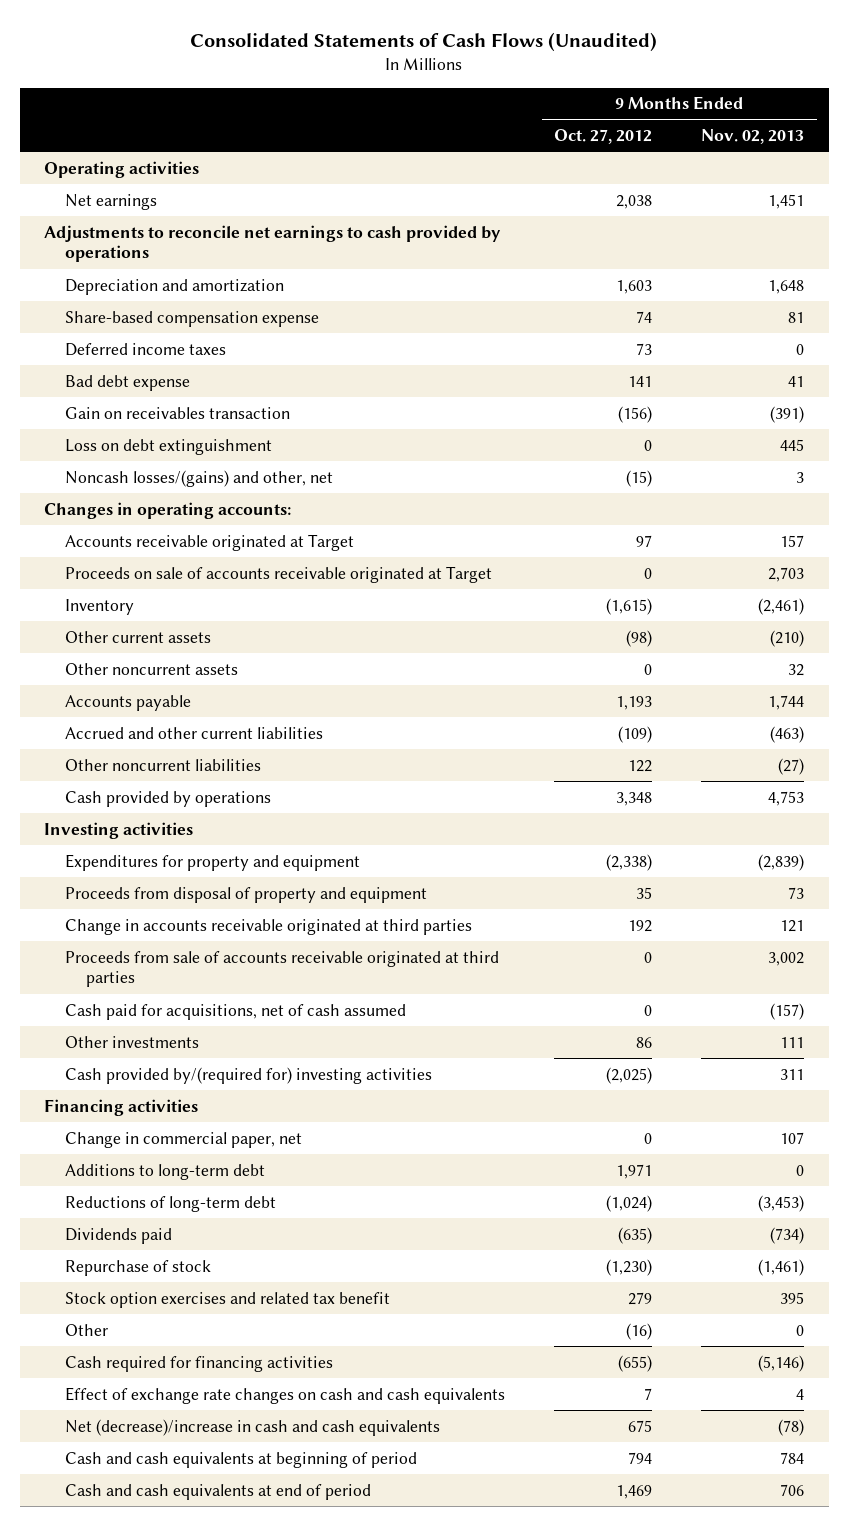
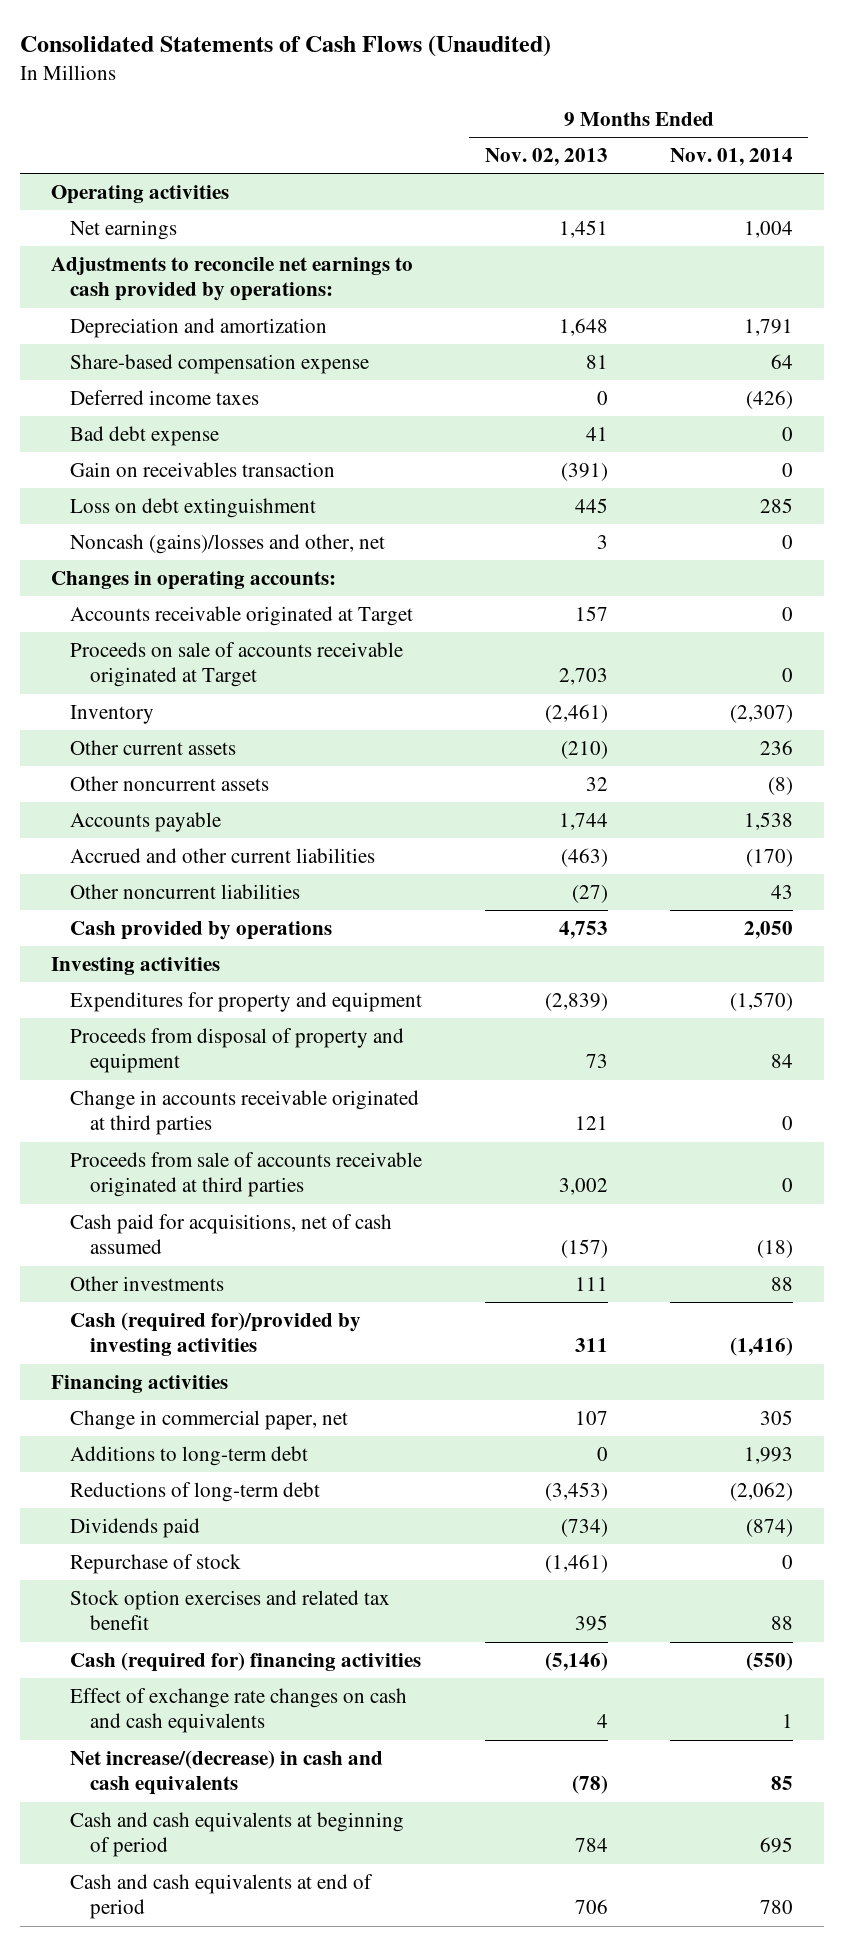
- | 9 Months Ended Oct. 27, 2012 | 9 Months Ended Nov. 02, 2013
+ | 9 Months Ended Nov. 02, 2013 | 9 Months Ended Nov. 01, 2014
- Adjustments to reconcile net earnings to cash provided by operations
+ Adjustments to reconcile net earnings to cash provided by operations:
- Noncash losses/(gains) and other, net | (15) | 3
+ Noncash (gains)/losses and other, net | 3 | 0
- Cash provided by/(required for) investing activities | (2,025) | 311
+ Cash (required for)/provided by investing activities | 311 | (1,416)
- Other | (16) | 0
- Cash required for financing activities | (655) | (5,146)
+ Cash (required for) financing activities | (5,146) | (550)
- Net (decrease)/increase in cash and cash equivalents | 675 | (78)
+ Net increase/(decrease) in cash and cash equivalents | (78) | 85

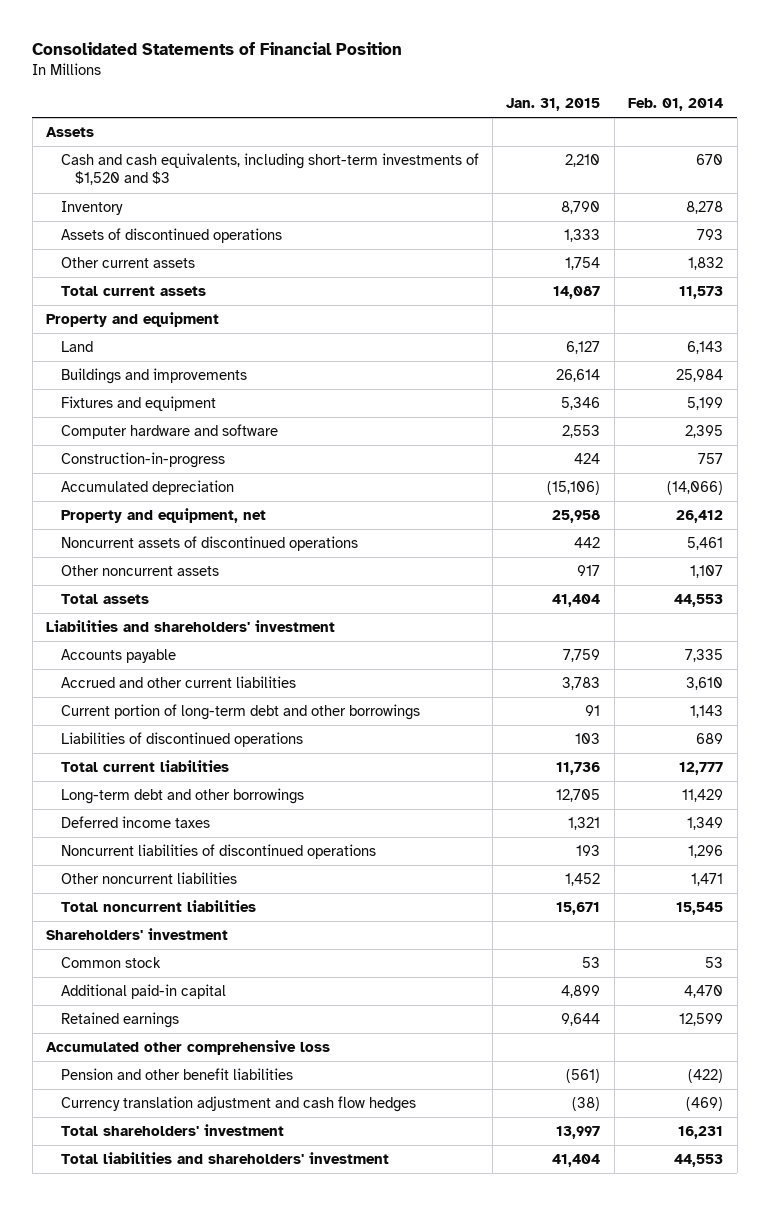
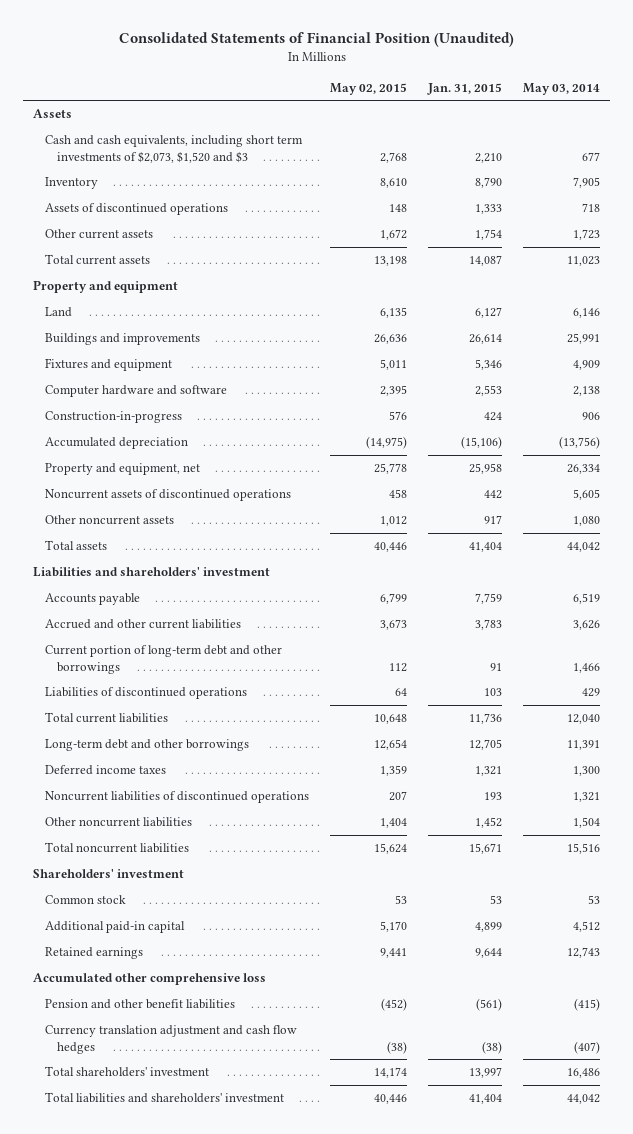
- Consolidated Statements of Financial Position
+ Consolidated Statements of Financial Position (Unaudited)
- | Jan. 31, 2015 | Feb. 01, 2014
+ | May 02, 2015 | Jan. 31, 2015 | May 03, 2014
- Cash and cash equivalents, including short-term investments of $1,520 and $3 | 2,210 | 670
+ Cash and cash equivalents, including short term investments of $2,073, $1,520 and $3 | 2,768 | 2,210 | 677

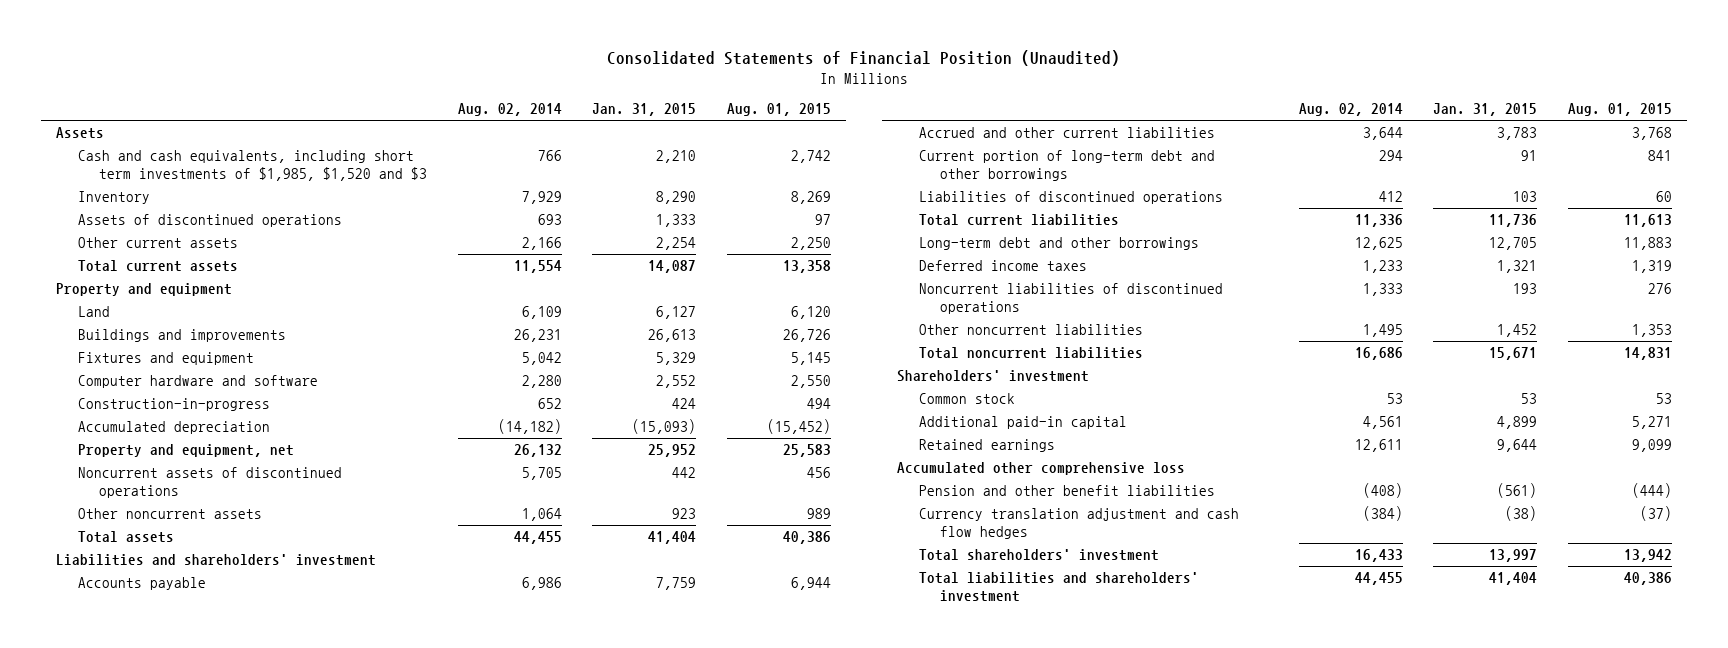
- | May 02, 2015 | Jan. 31, 2015 | May 03, 2014
+ | Aug. 02, 2014 | Jan. 31, 2015 | Aug. 01, 2015
- Cash and cash equivalents, including short term investments of $2,073, $1,520 and $3 | 2,768 | 2,210 | 677
- Inventory | 8,610 | 8,790 | 7,905
+ Cash and cash equivalents, including short term investments of $1,985, $1,520 and $3 | 766 | 2,210 | 2,742
+ Inventory | 7,929 | 8,290 | 8,269
- Other current assets | 1,672 | 1,754 | 1,723
+ Other current assets | 2,166 | 2,254 | 2,250
- Buildings and improvements | 26,636 | 26,614 | 25,991
- Fixtures and equipment | 5,011 | 5,346 | 4,909
- Computer hardware and software | 2,395 | 2,553 | 2,138
+ Buildings and improvements | 26,231 | 26,613 | 26,726
+ Fixtures and equipment | 5,042 | 5,329 | 5,145
+ Computer hardware and software | 2,280 | 2,552 | 2,550
- Accumulated depreciation | (14,975) | (15,106) | (13,756)
- Property and equipment, net | 25,778 | 25,958 | 26,334
+ Accumulated depreciation | (14,182) | (15,093) | (15,452)
+ Property and equipment, net | 26,132 | 25,952 | 25,583
- Other noncurrent assets | 1,012 | 917 | 1,080
+ Other noncurrent assets | 1,064 | 923 | 989

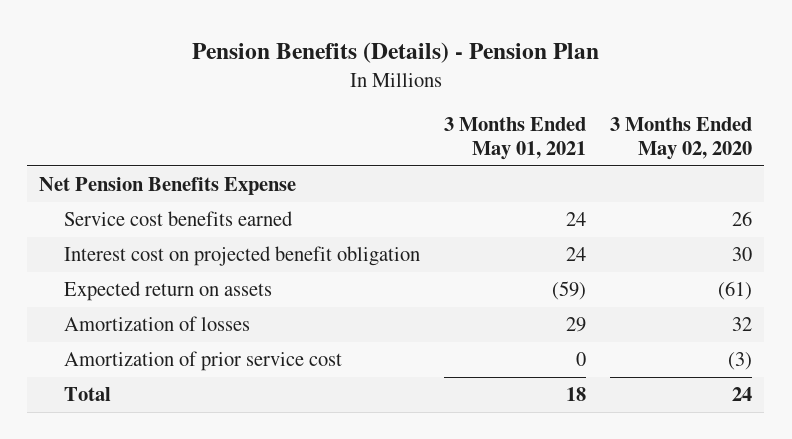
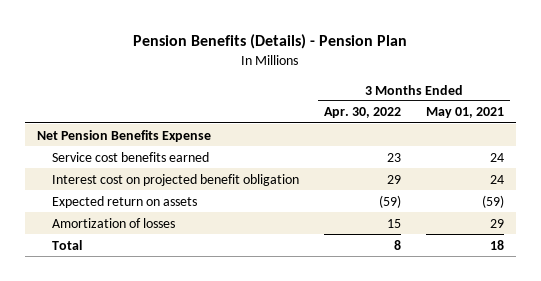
- | 3 Months Ended May 01, 2021 | 3 Months Ended May 02, 2020
+ | 3 Months Ended Apr. 30, 2022 | 3 Months Ended May 01, 2021
- Amortization of prior service cost | 0 | (3)

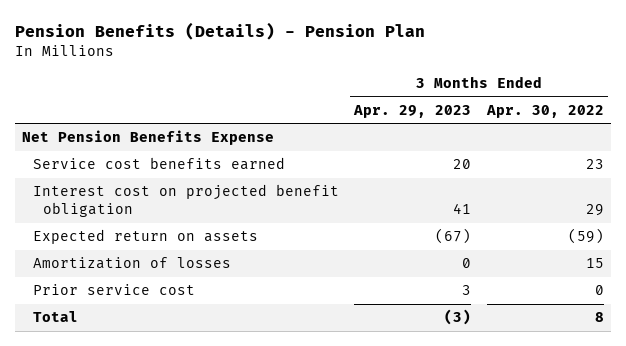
- | 3 Months Ended Apr. 30, 2022 | 3 Months Ended May 01, 2021
+ | 3 Months Ended Apr. 29, 2023 | 3 Months Ended Apr. 30, 2022
+ Prior service cost | 3 | 0

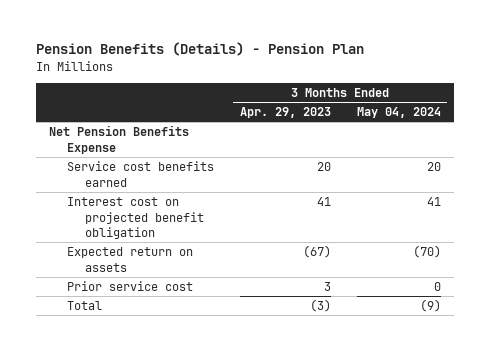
- | 3 Months Ended Apr. 29, 2023 | 3 Months Ended Apr. 30, 2022
+ | 3 Months Ended Apr. 29, 2023 | 3 Months Ended May 04, 2024
- Amortization of losses | 0 | 15

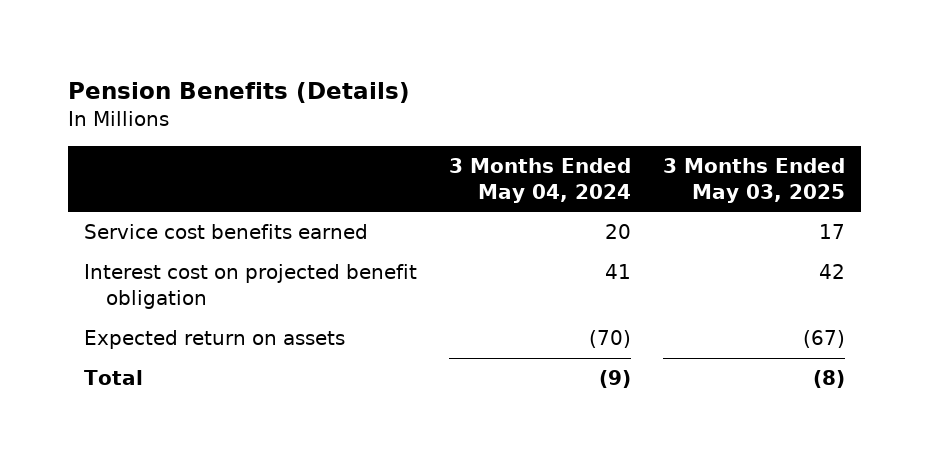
- Pension Benefits (Details) - Pension Plan
+ Pension Benefits (Details)
- | 3 Months Ended Apr. 29, 2023 | 3 Months Ended May 04, 2024
+ | 3 Months Ended May 04, 2024 | 3 Months Ended May 03, 2025
- Net Pension Benefits Expense
- Prior service cost | 3 | 0

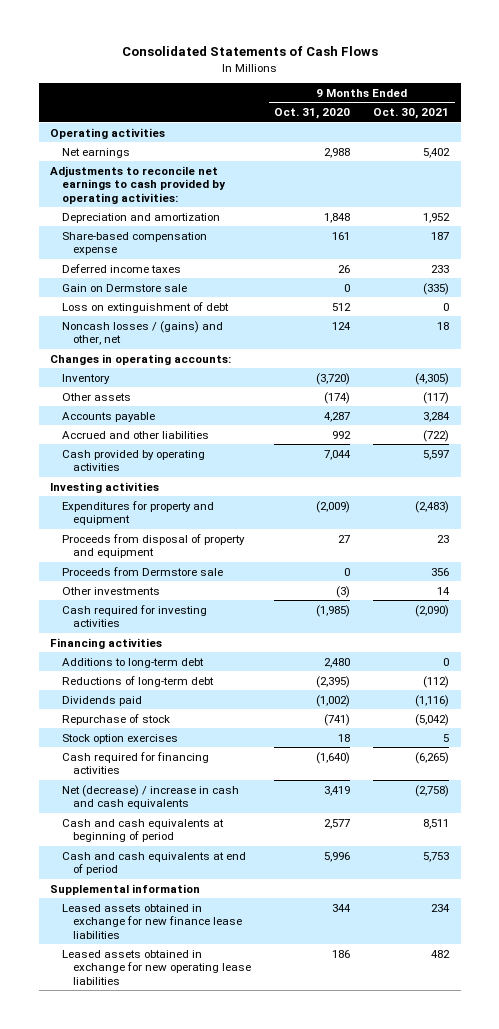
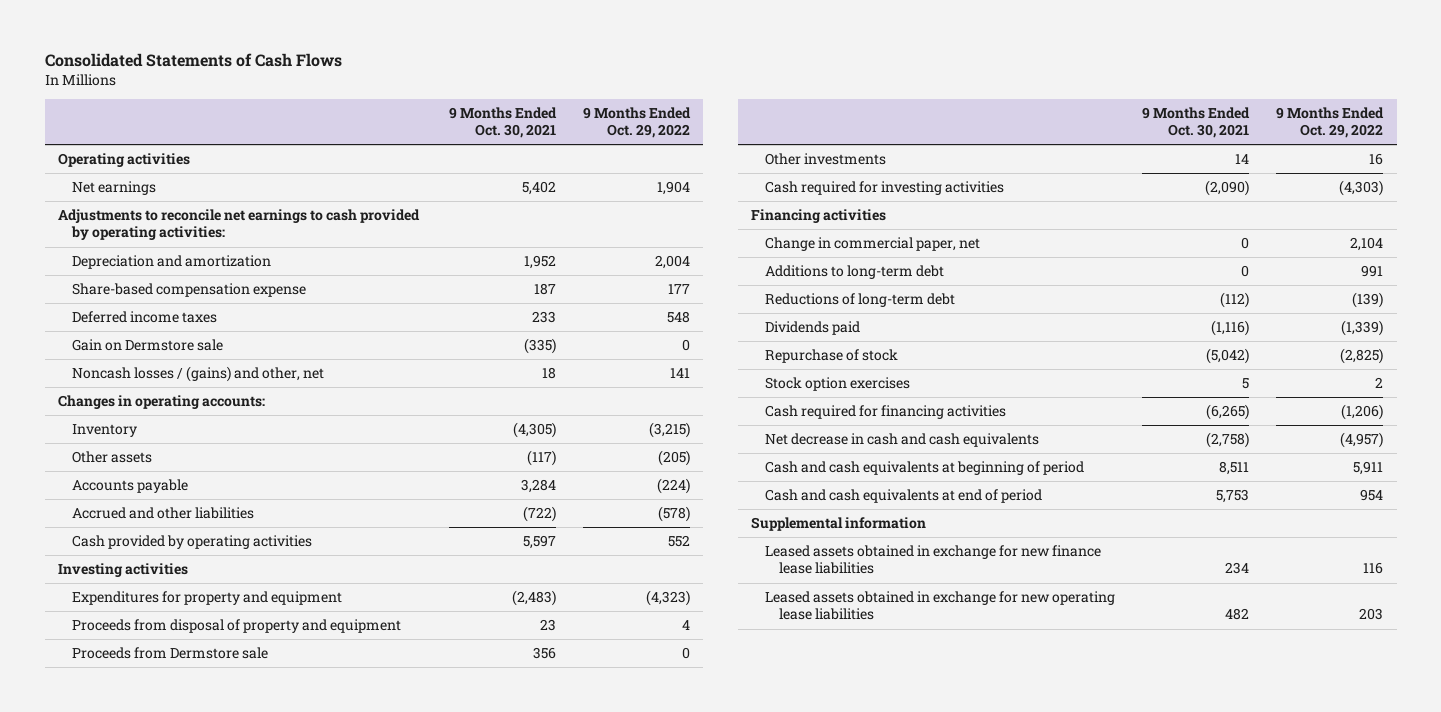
- | 9 Months Ended Oct. 31, 2020 | 9 Months Ended Oct. 30, 2021
+ | 9 Months Ended Oct. 30, 2021 | 9 Months Ended Oct. 29, 2022
- Loss on extinguishment of debt | 512 | 0
+ Change in commercial paper, net | 0 | 2,104
- Net (decrease) / increase in cash and cash equivalents | 3,419 | (2,758)
+ Net decrease in cash and cash equivalents | (2,758) | (4,957)

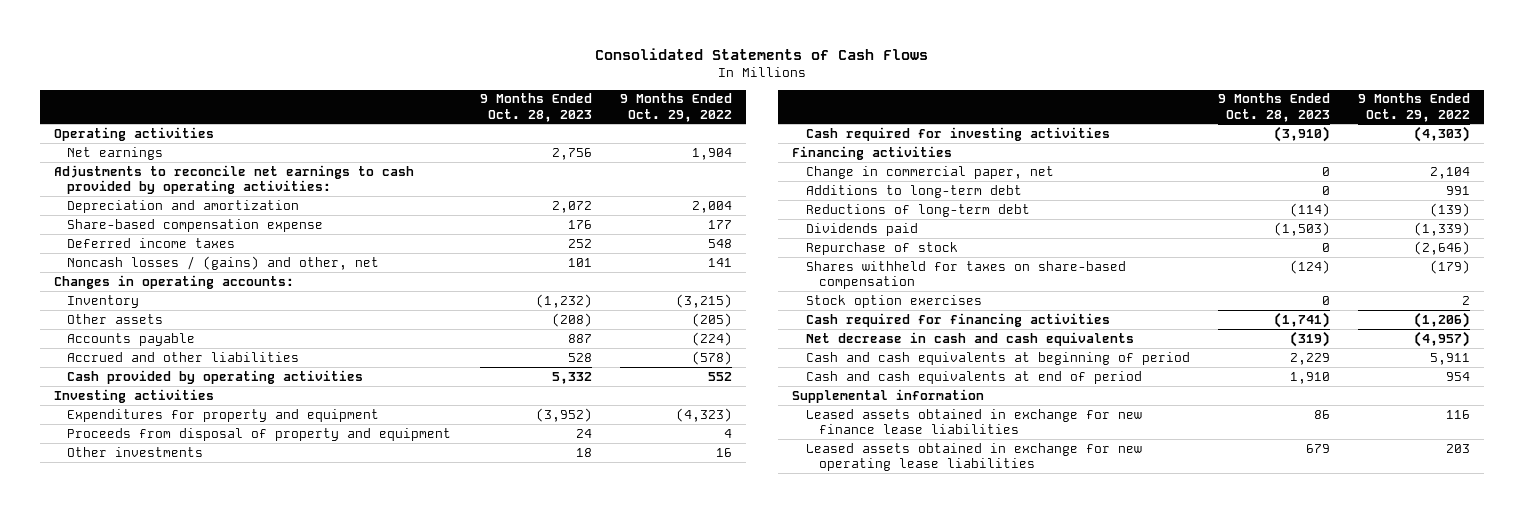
- | 9 Months Ended Oct. 30, 2021 | 9 Months Ended Oct. 29, 2022
+ | 9 Months Ended Oct. 28, 2023 | 9 Months Ended Oct. 29, 2022
- Gain on Dermstore sale | (335) | 0
- Proceeds from Dermstore sale | 356 | 0
- Repurchase of stock | (5,042) | (2,825)
+ Repurchase of stock | 0 | (2,646)
+ Shares withheld for taxes on share-based compensation | (124) | (179)

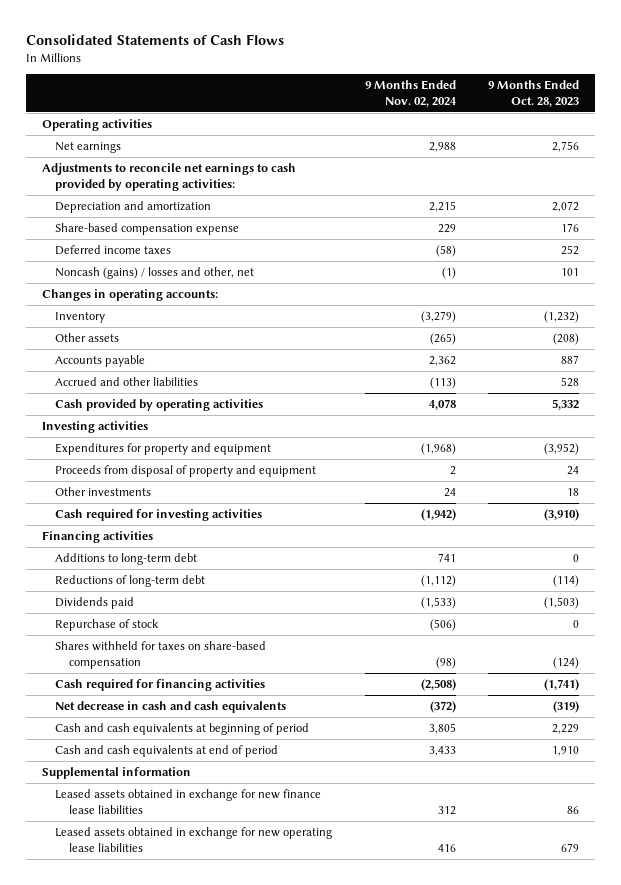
- | 9 Months Ended Oct. 28, 2023 | 9 Months Ended Oct. 29, 2022
+ | 9 Months Ended Nov. 02, 2024 | 9 Months Ended Oct. 28, 2023
- Noncash losses / (gains) and other, net | 101 | 141
+ Noncash (gains) / losses and other, net | (1) | 101
- Change in commercial paper, net | 0 | 2,104
- Stock option exercises | 0 | 2

